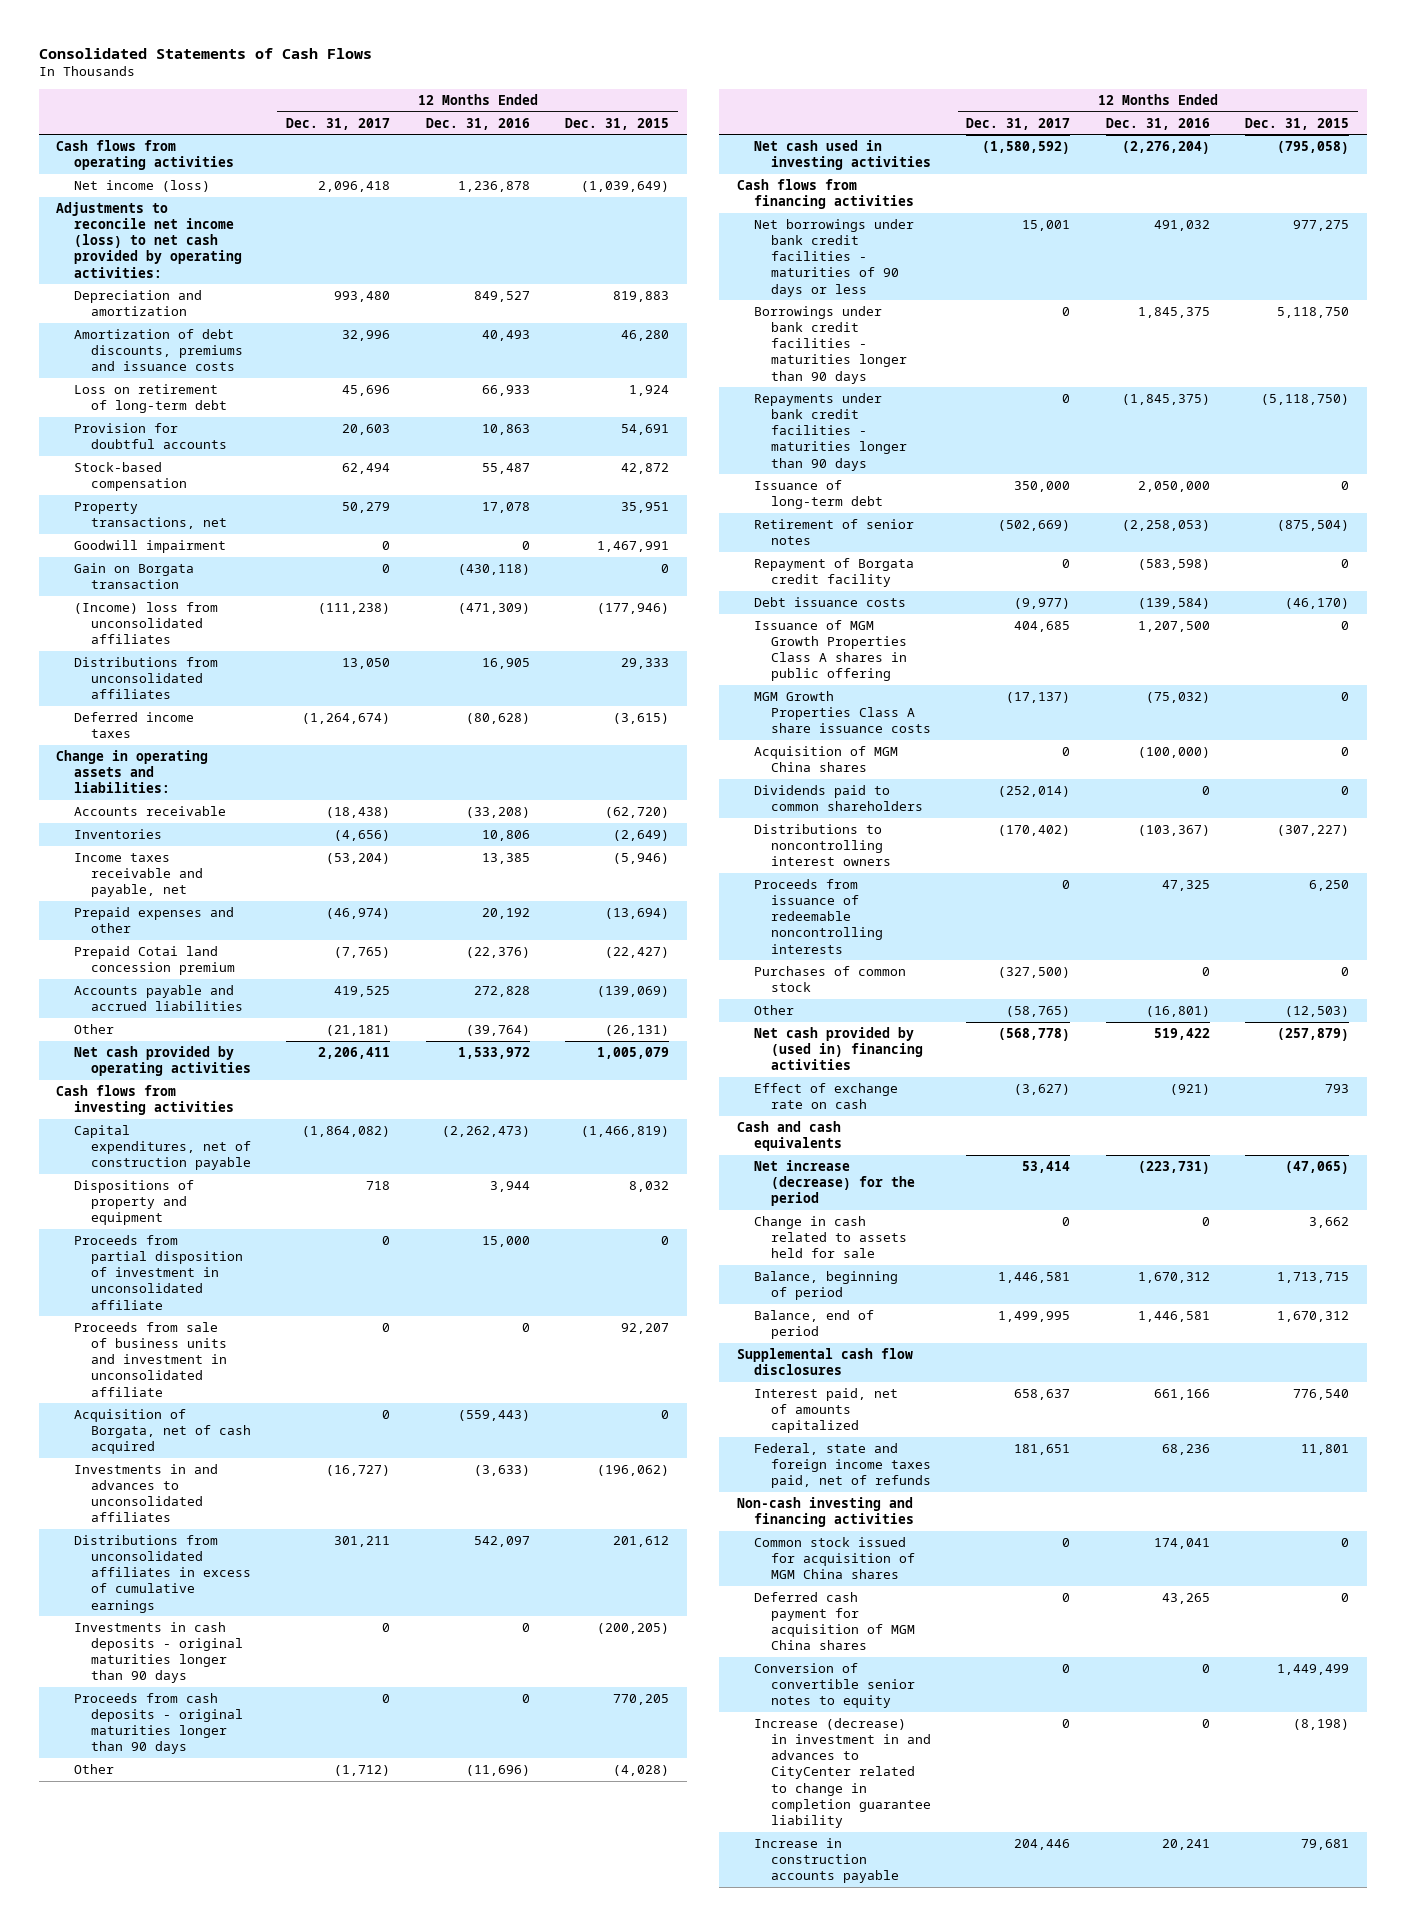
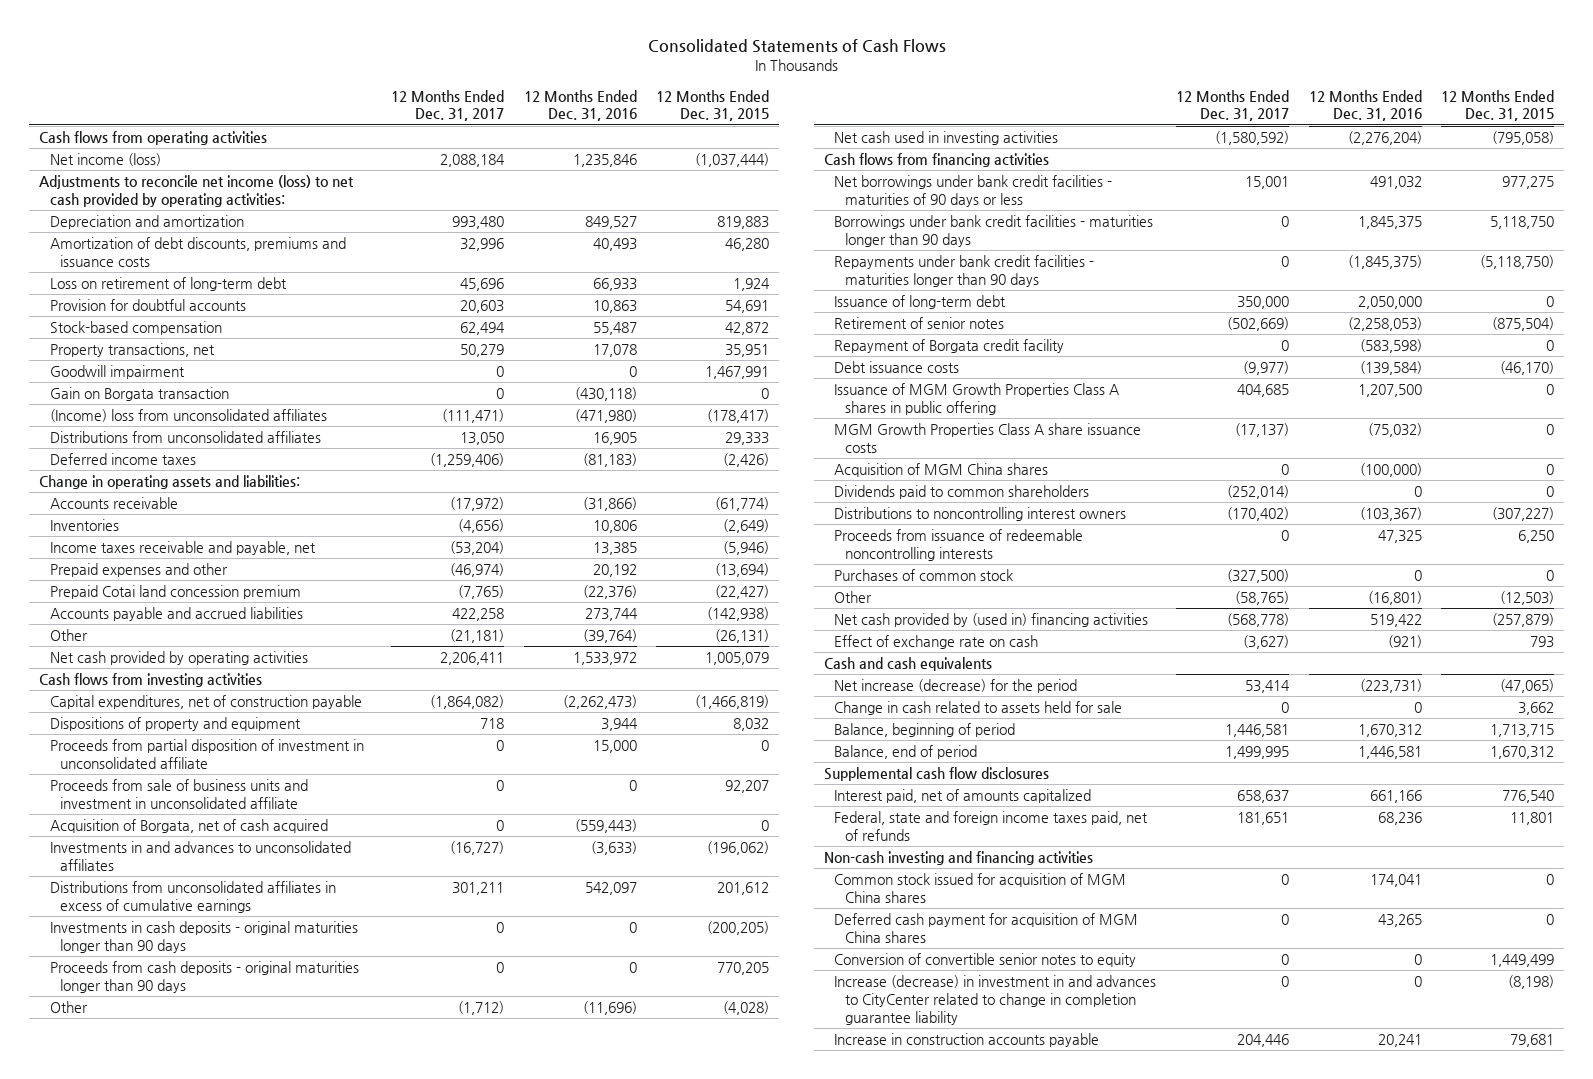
- Net income (loss) | 2,096,418 | 1,236,878 | (1,039,649)
+ Net income (loss) | 2,088,184 | 1,235,846 | (1,037,444)
- (Income) loss from unconsolidated affiliates | (111,238) | (471,309) | (177,946)
+ (Income) loss from unconsolidated affiliates | (111,471) | (471,980) | (178,417)
- Deferred income taxes | (1,264,674) | (80,628) | (3,615)
+ Deferred income taxes | (1,259,406) | (81,183) | (2,426)
- Accounts receivable | (18,438) | (33,208) | (62,720)
+ Accounts receivable | (17,972) | (31,866) | (61,774)
- Accounts payable and accrued liabilities | 419,525 | 272,828 | (139,069)
+ Accounts payable and accrued liabilities | 422,258 | 273,744 | (142,938)

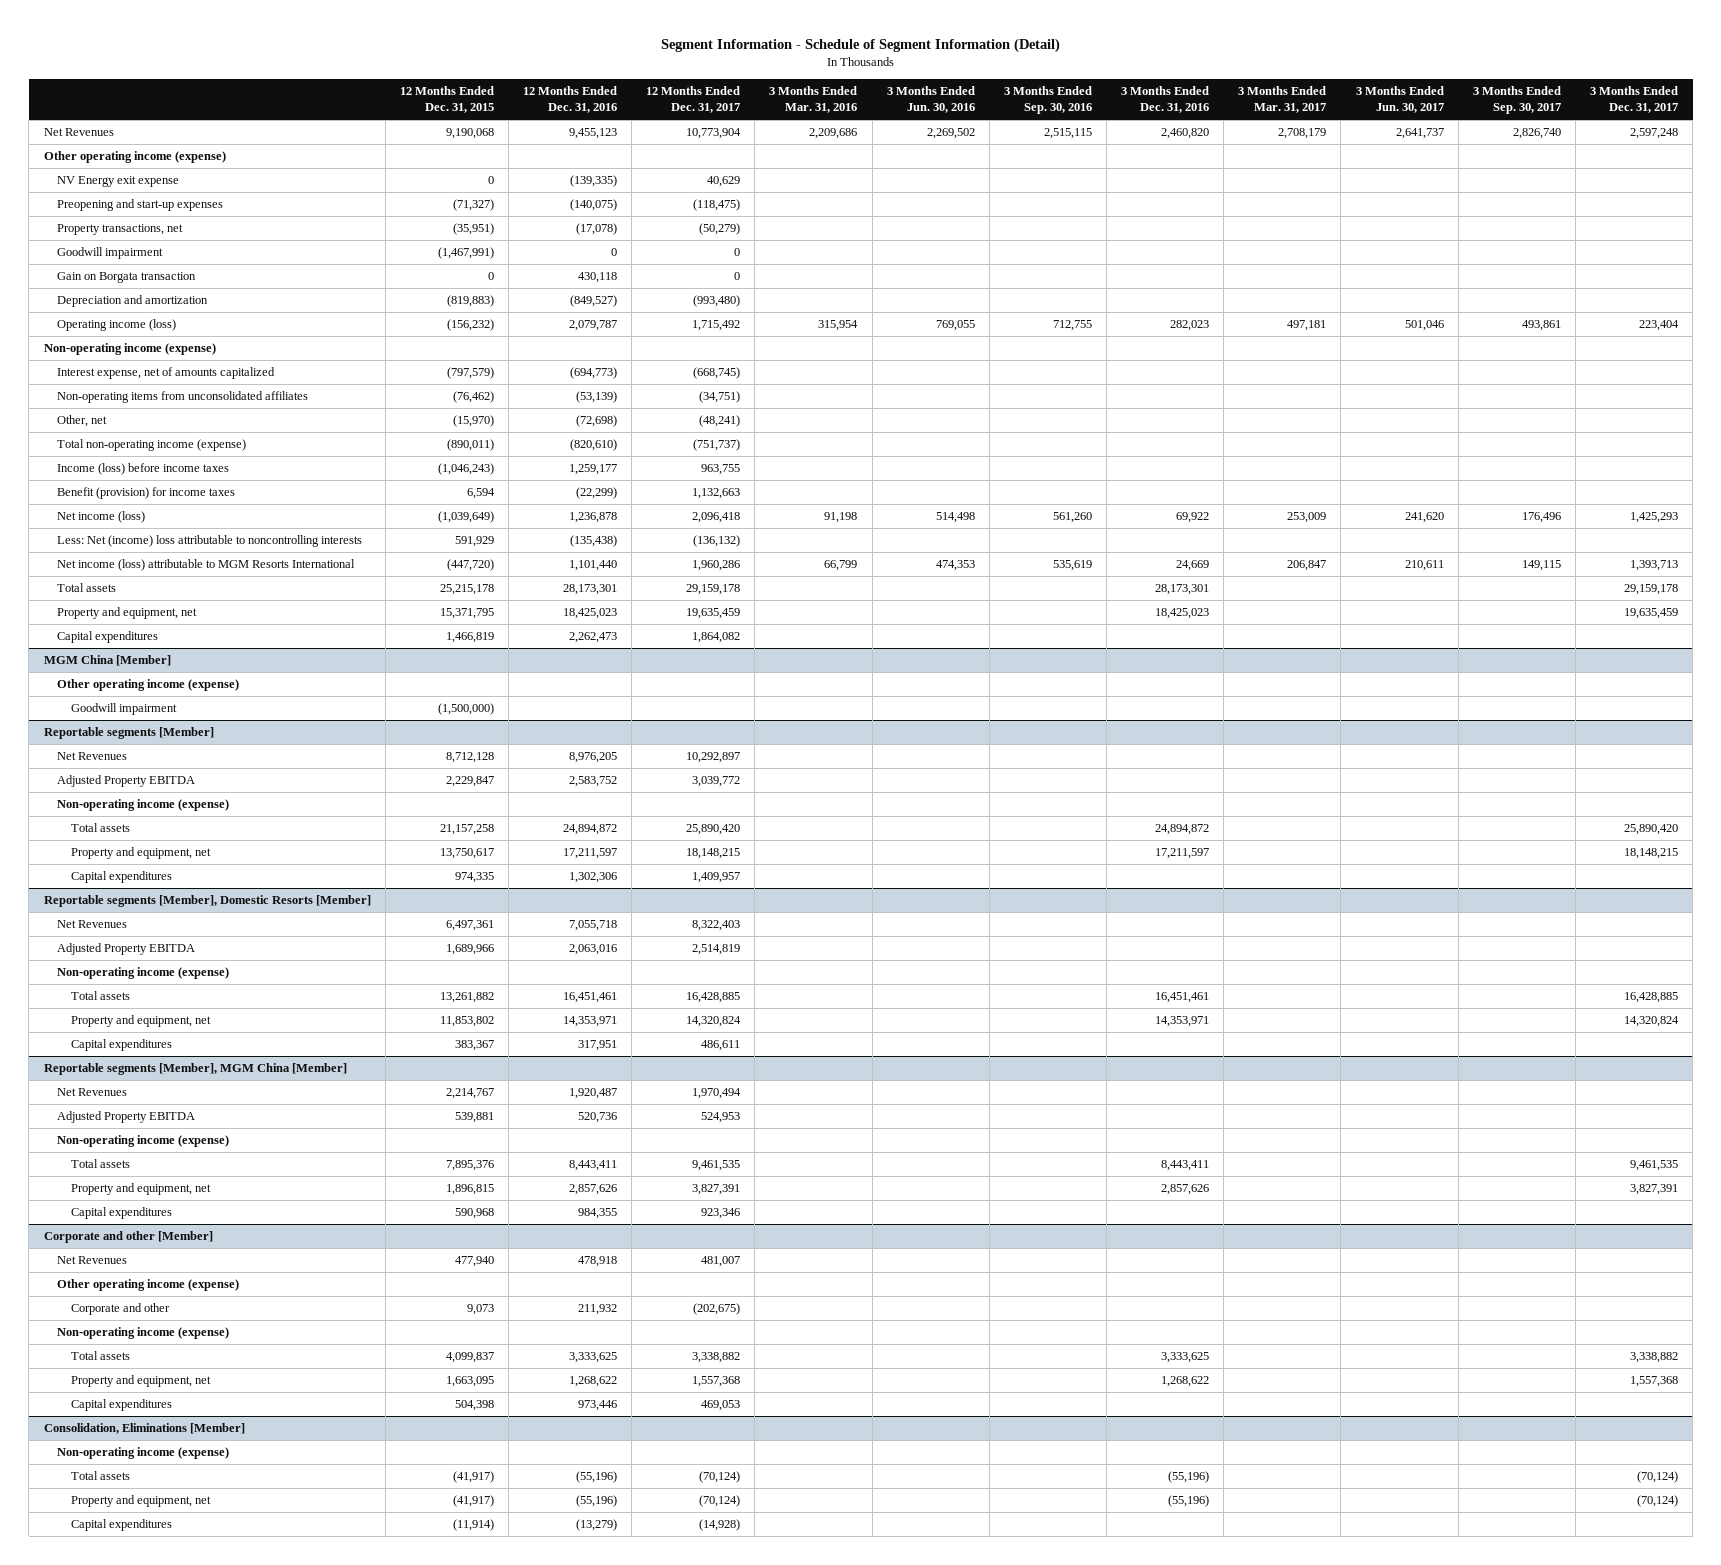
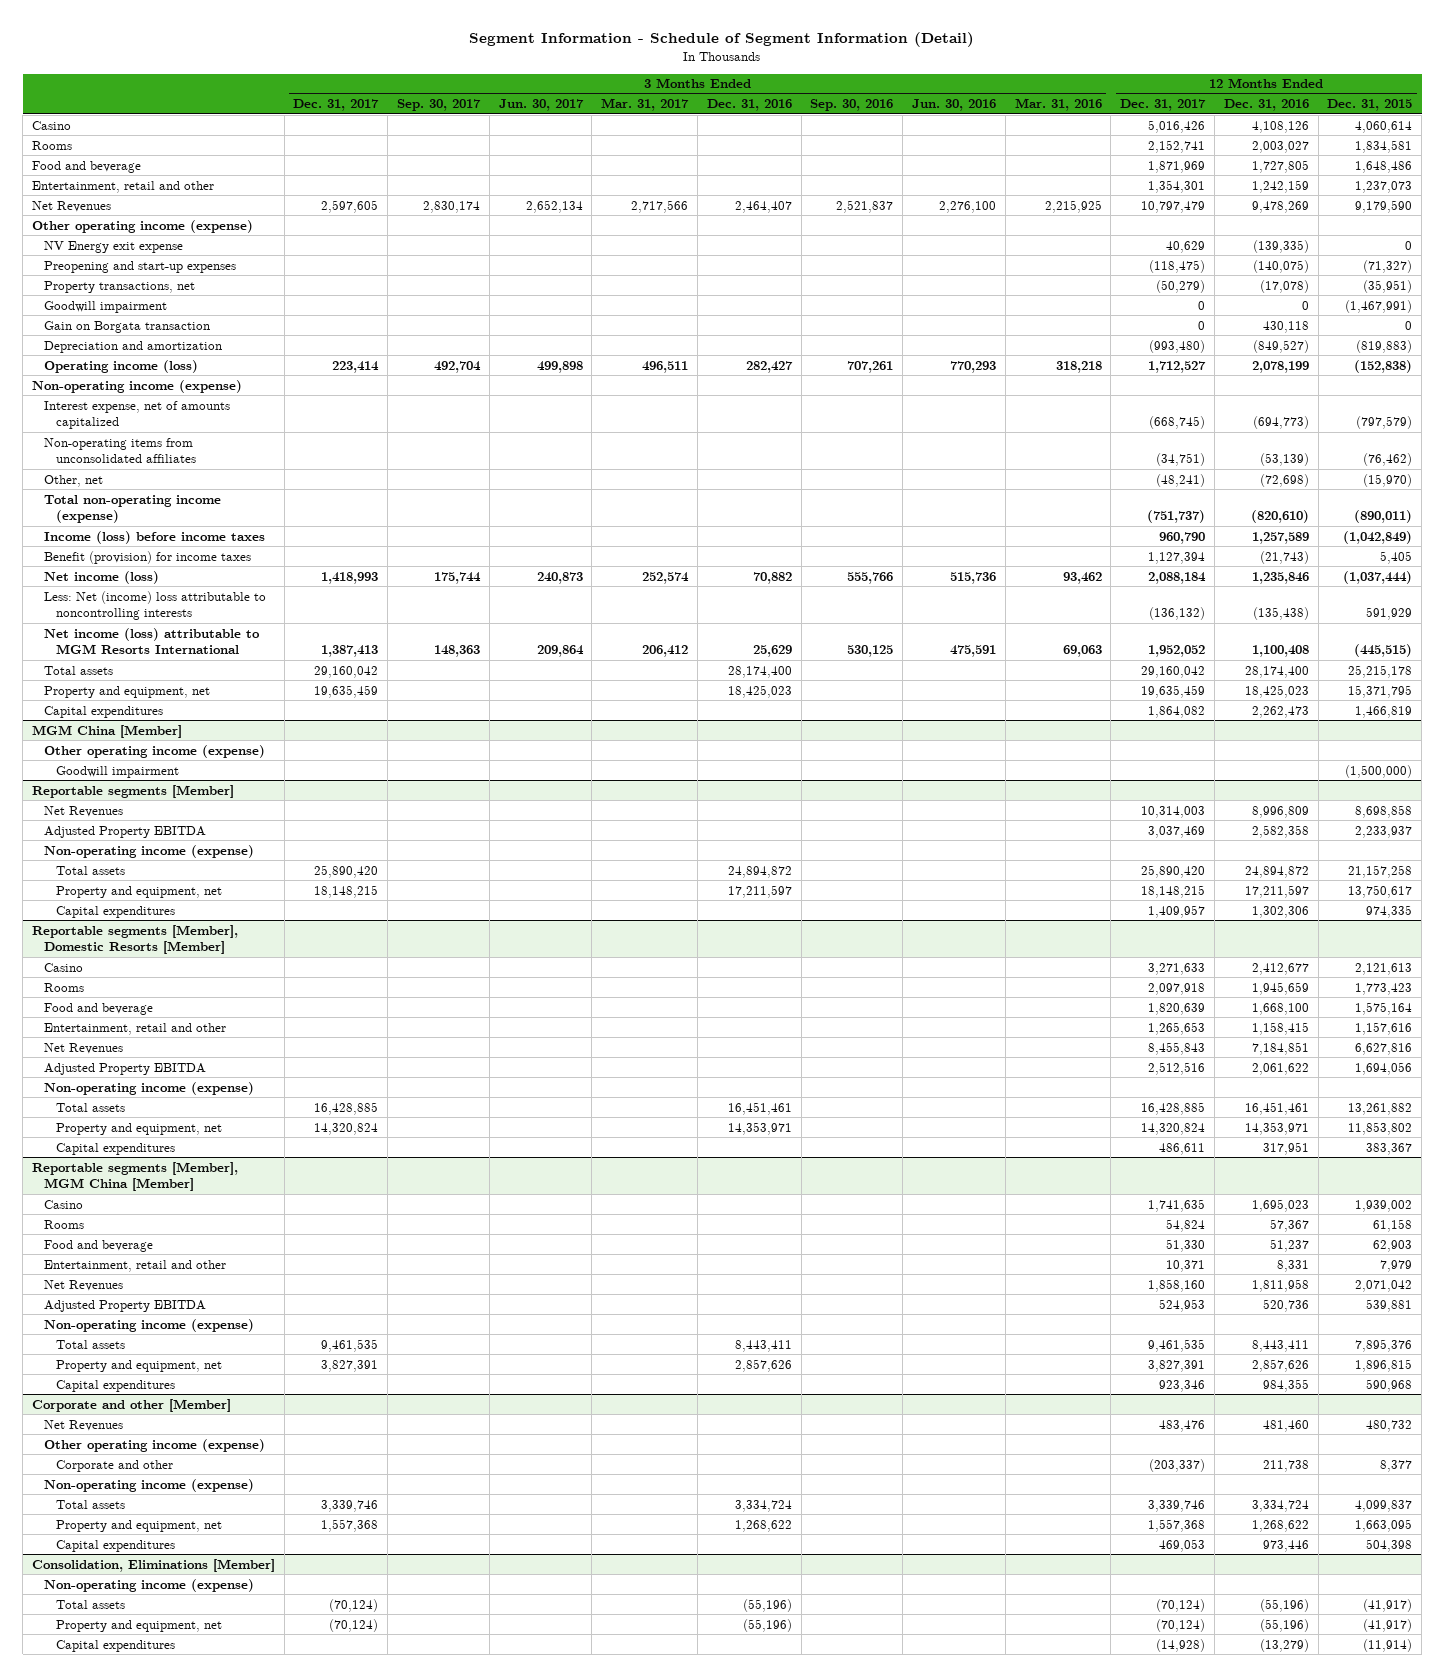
- | 12 Months Ended Dec. 31, 2015 | 12 Months Ended Dec. 31, 2016 | 12 Months Ended Dec. 31, 2017 | 3 Months Ended Mar. 31, 2016 | 3 Months Ended Jun. 30, 2016 | 3 Months Ended Sep. 30, 2016 | 3 Months Ended Dec. 31, 2016 | 3 Months Ended Mar. 31, 2017 | 3 Months Ended Jun. 30, 2017 | 3 Months Ended Sep. 30, 2017 | 3 Months Ended Dec. 31, 2017
+ | 3 Months Ended Dec. 31, 2017 | 3 Months Ended Sep. 30, 2017 | 3 Months Ended Jun. 30, 2017 | 3 Months Ended Mar. 31, 2017 | 3 Months Ended Dec. 31, 2016 | 3 Months Ended Sep. 30, 2016 | 3 Months Ended Jun. 30, 2016 | 3 Months Ended Mar. 31, 2016 | 12 Months Ended Dec. 31, 2017 | 12 Months Ended Dec. 31, 2016 | 12 Months Ended Dec. 31, 2015
- Net Revenues | 9,190,068 | 9,455,123 | 10,773,904 | 2,209,686 | 2,269,502 | 2,515,115 | 2,460,820 | 2,708,179 | 2,641,737 | 2,826,740 | 2,597,248
+ Casino | | | | | | | | | 5,016,426 | 4,108,126 | 4,060,614
+ Rooms | | | | | | | | | 2,152,741 | 2,003,027 | 1,834,581
+ Food and beverage | | | | | | | | | 1,871,969 | 1,727,805 | 1,648,486
+ Entertainment, retail and other | | | | | | | | | 1,354,301 | 1,242,159 | 1,237,073
+ Net Revenues | 2,597,605 | 2,830,174 | 2,652,134 | 2,717,566 | 2,464,407 | 2,521,837 | 2,276,100 | 2,215,925 | 10,797,479 | 9,478,269 | 9,179,590
- Operating income (loss) | (156,232) | 2,079,787 | 1,715,492 | 315,954 | 769,055 | 712,755 | 282,023 | 497,181 | 501,046 | 493,861 | 223,404
+ Operating income (loss) | 223,414 | 492,704 | 499,898 | 496,511 | 282,427 | 707,261 | 770,293 | 318,218 | 1,712,527 | 2,078,199 | (152,838)
- Income (loss) before income taxes | (1,046,243) | 1,259,177 | 963,755 | | | | | | | |
- Benefit (provision) for income taxes | 6,594 | (22,299) | 1,132,663 | | | | | | | |
- Net income (loss) | (1,039,649) | 1,236,878 | 2,096,418 | 91,198 | 514,498 | 561,260 | 69,922 | 253,009 | 241,620 | 176,496 | 1,425,293
+ Income (loss) before income taxes | | | | | | | | | 960,790 | 1,257,589 | (1,042,849)
+ Benefit (provision) for income taxes | | | | | | | | | 1,127,394 | (21,743) | 5,405
+ Net income (loss) | 1,418,993 | 175,744 | 240,873 | 252,574 | 70,882 | 555,766 | 515,736 | 93,462 | 2,088,184 | 1,235,846 | (1,037,444)
- Net income (loss) attributable to MGM Resorts International | (447,720) | 1,101,440 | 1,960,286 | 66,799 | 474,353 | 535,619 | 24,669 | 206,847 | 210,611 | 149,115 | 1,393,713
- Total assets | 25,215,178 | 28,173,301 | 29,159,178 | | | | 28,173,301 | | | | 29,159,178
+ Net income (loss) attributable to MGM Resorts International | 1,387,413 | 148,363 | 209,864 | 206,412 | 25,629 | 530,125 | 475,591 | 69,063 | 1,952,052 | 1,100,408 | (445,515)
+ Total assets | 29,160,042 | | | | 28,174,400 | | | | 29,160,042 | 28,174,400 | 25,215,178
@ Reportable segments [Member]
- Net Revenues | 8,712,128 | 8,976,205 | 10,292,897 | | | | | | | |
- Adjusted Property EBITDA | 2,229,847 | 2,583,752 | 3,039,772 | | | | | | | |
+ Net Revenues | | | | | | | | | 10,314,003 | 8,996,809 | 8,698,858
+ Adjusted Property EBITDA | | | | | | | | | 3,037,469 | 2,582,358 | 2,233,937
@ Reportable segments [Member], Domestic Resorts [Member]
- Net Revenues | 6,497,361 | 7,055,718 | 8,322,403 | | | | | | | |
- Adjusted Property EBITDA | 1,689,966 | 2,063,016 | 2,514,819 | | | | | | | |
+ Casino | | | | | | | | | 3,271,633 | 2,412,677 | 2,121,613
+ Rooms | | | | | | | | | 2,097,918 | 1,945,659 | 1,773,423
+ Food and beverage | | | | | | | | | 1,820,639 | 1,668,100 | 1,575,164
+ Entertainment, retail and other | | | | | | | | | 1,265,653 | 1,158,415 | 1,157,616
+ Net Revenues | | | | | | | | | 8,455,843 | 7,184,851 | 6,627,816
+ Adjusted Property EBITDA | | | | | | | | | 2,512,516 | 2,061,622 | 1,694,056
@ Reportable segments [Member], MGM China [Member]
- Net Revenues | 2,214,767 | 1,920,487 | 1,970,494 | | | | | | | |
+ Casino | | | | | | | | | 1,741,635 | 1,695,023 | 1,939,002
+ Rooms | | | | | | | | | 54,824 | 57,367 | 61,158
+ Food and beverage | | | | | | | | | 51,330 | 51,237 | 62,903
+ Entertainment, retail and other | | | | | | | | | 10,371 | 8,331 | 7,979
+ Net Revenues | | | | | | | | | 1,858,160 | 1,811,958 | 2,071,042
@ Corporate and other [Member]
- Net Revenues | 477,940 | 478,918 | 481,007 | | | | | | | |
+ Net Revenues | | | | | | | | | 483,476 | 481,460 | 480,732
- Corporate and other | 9,073 | 211,932 | (202,675) | | | | | | | |
+ Corporate and other | | | | | | | | | (203,337) | 211,738 | 8,377
- Total assets | 4,099,837 | 3,333,625 | 3,338,882 | | | | 3,333,625 | | | | 3,338,882
+ Total assets | 3,339,746 | | | | 3,334,724 | | | | 3,339,746 | 3,334,724 | 4,099,837

